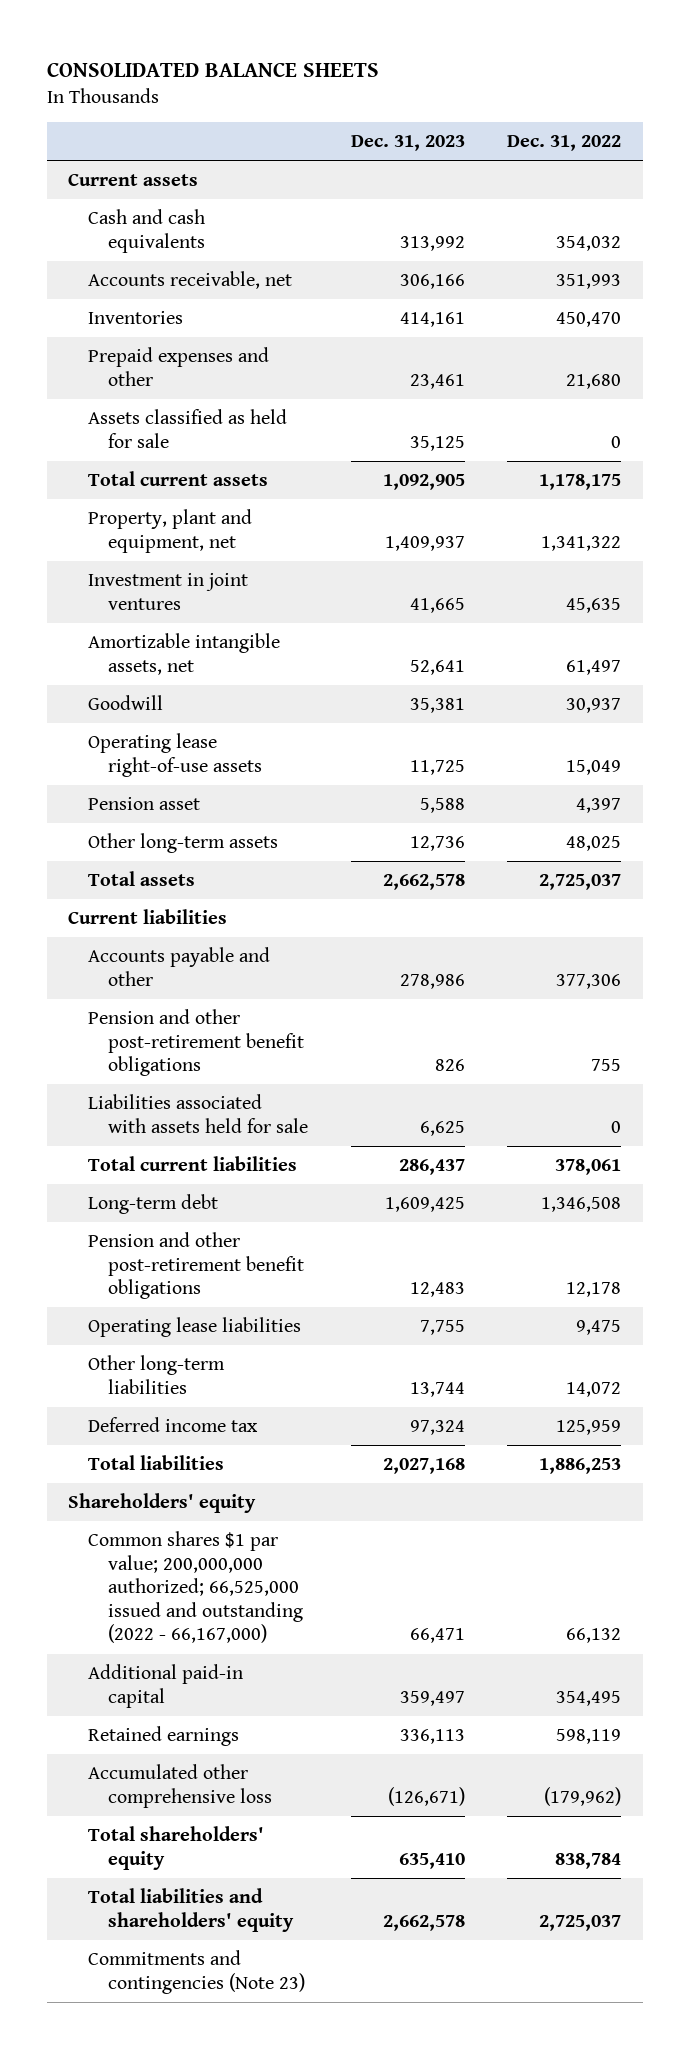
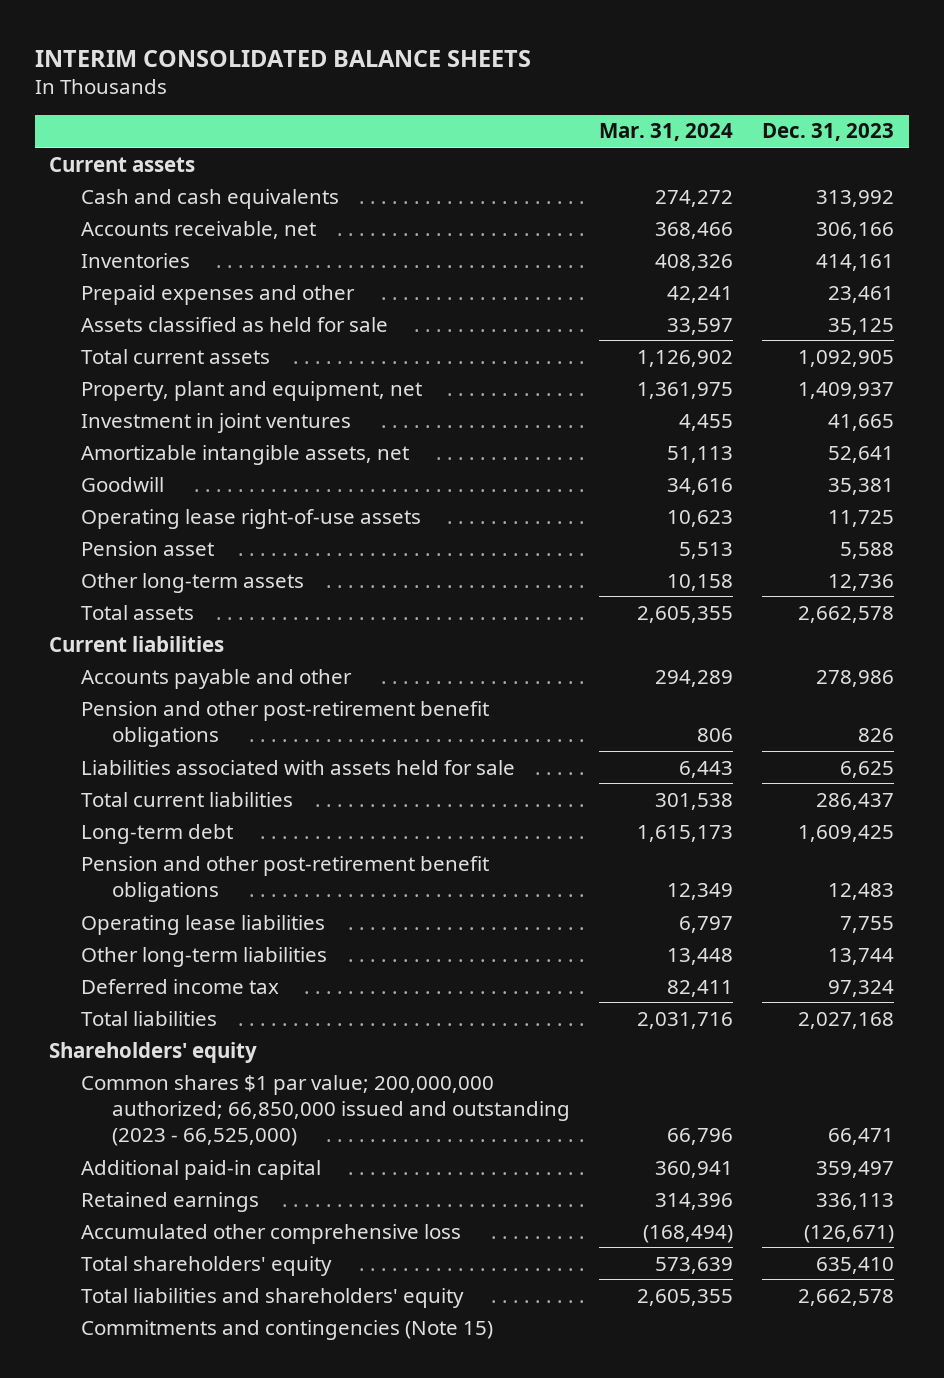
- CONSOLIDATED BALANCE SHEETS
+ INTERIM CONSOLIDATED BALANCE SHEETS
- | Dec. 31, 2023 | Dec. 31, 2022
+ | Mar. 31, 2024 | Dec. 31, 2023
- Common shares $1 par value; 200,000,000 authorized; 66,525,000 issued and outstanding (2022 - 66,167,000) | 66,471 | 66,132
+ Common shares $1 par value; 200,000,000 authorized; 66,850,000 issued and outstanding (2023 - 66,525,000) | 66,796 | 66,471
- Commitments and contingencies (Note 23)
+ Commitments and contingencies (Note 15)

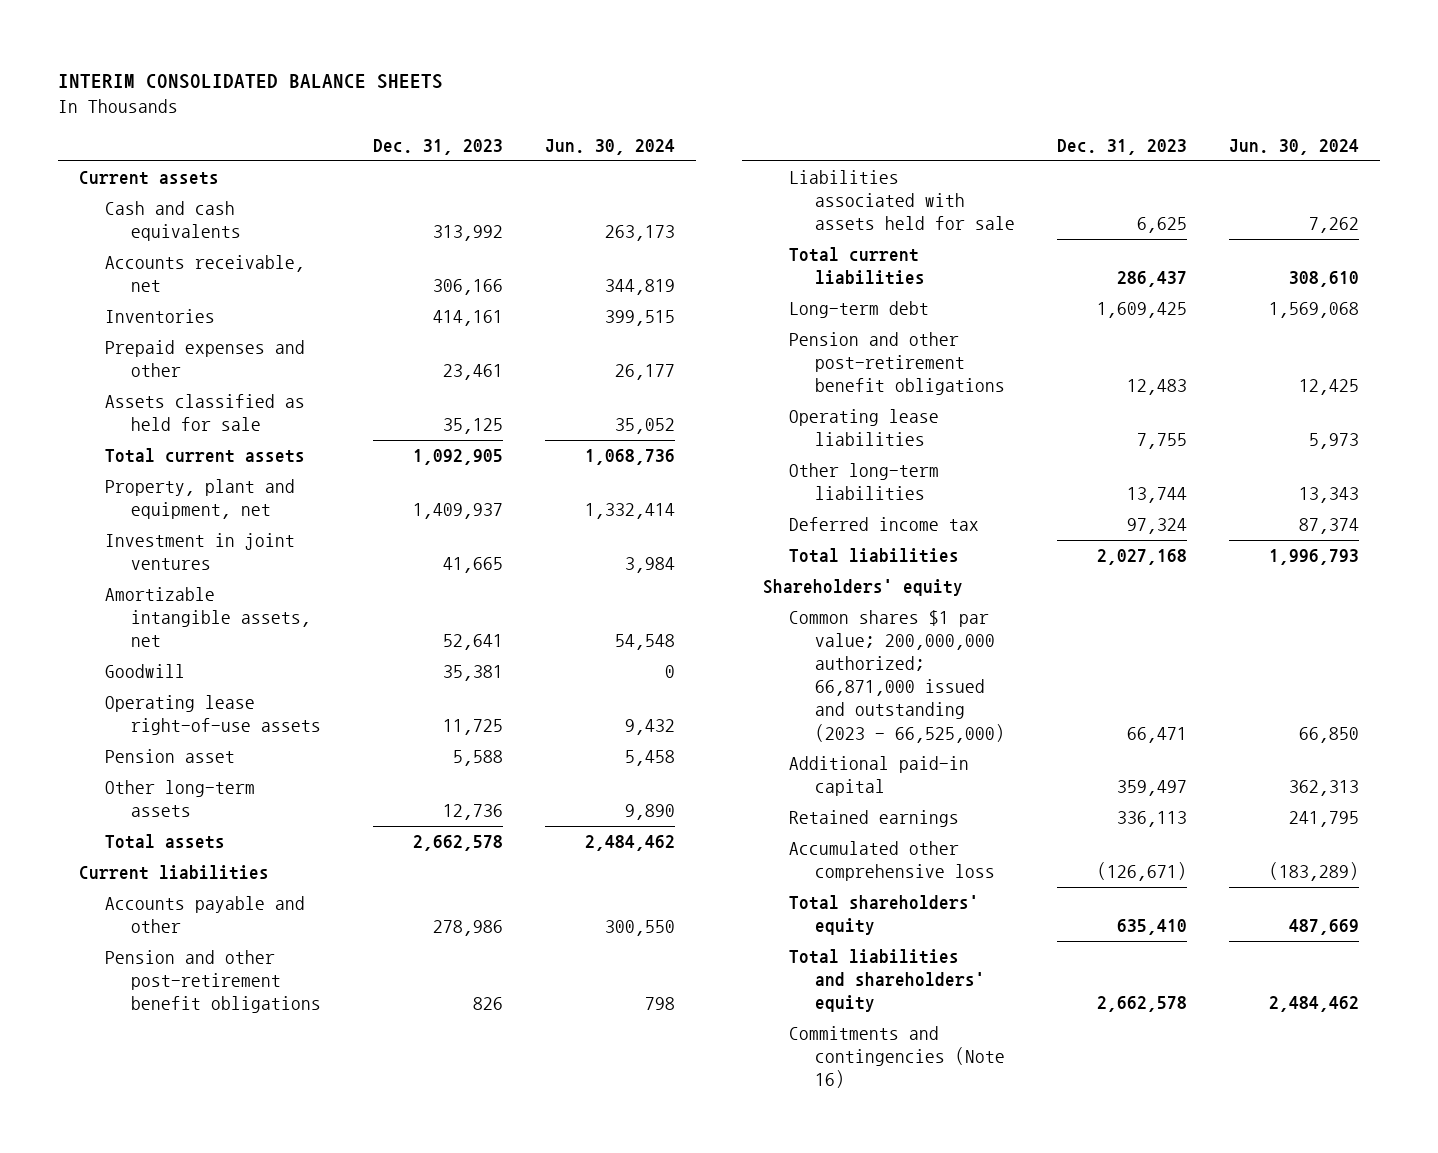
- | Mar. 31, 2024 | Dec. 31, 2023
+ | Dec. 31, 2023 | Jun. 30, 2024
- Common shares $1 par value; 200,000,000 authorized; 66,850,000 issued and outstanding (2023 - 66,525,000) | 66,796 | 66,471
+ Common shares $1 par value; 200,000,000 authorized; 66,871,000 issued and outstanding (2023 - 66,525,000) | 66,471 | 66,850
- Commitments and contingencies (Note 15)
+ Commitments and contingencies (Note 16)

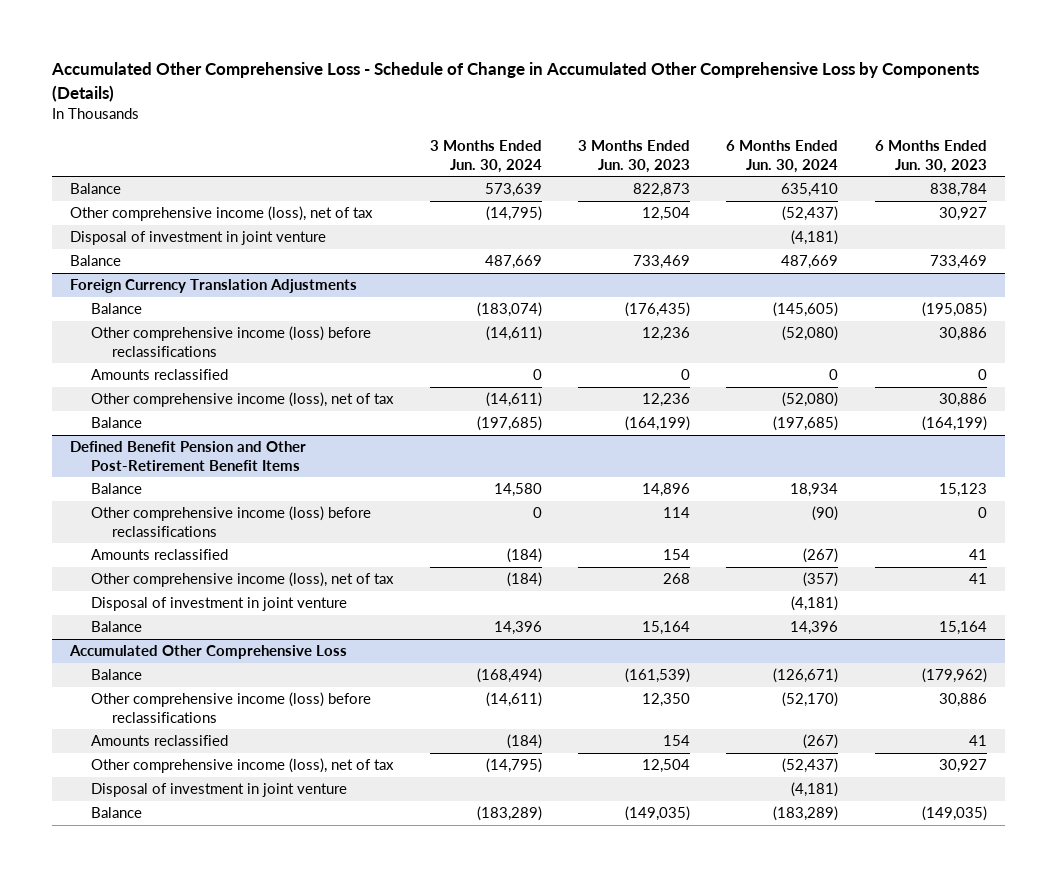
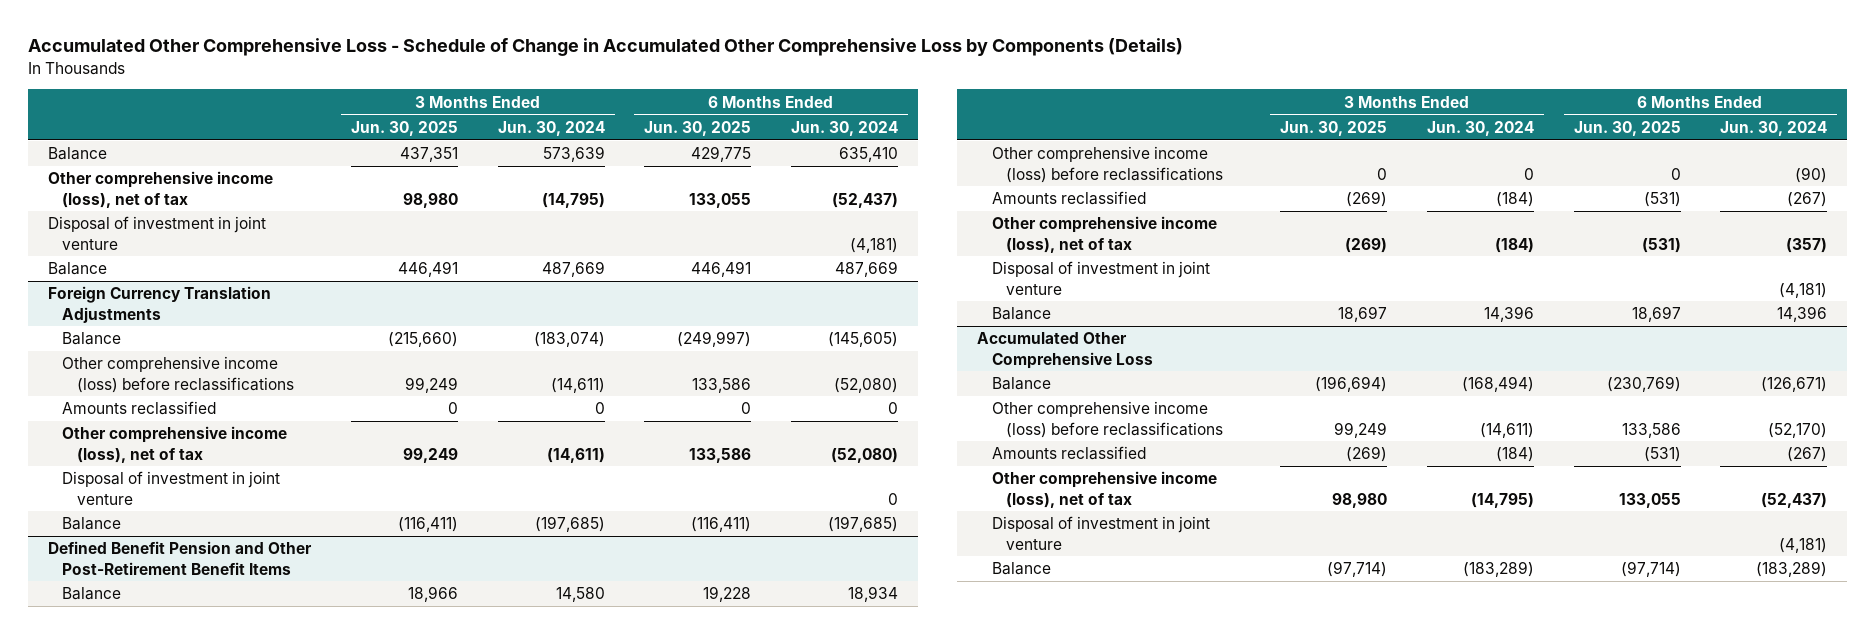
- | 3 Months Ended Jun. 30, 2024 | 3 Months Ended Jun. 30, 2023 | 6 Months Ended Jun. 30, 2024 | 6 Months Ended Jun. 30, 2023
+ | 3 Months Ended Jun. 30, 2025 | 3 Months Ended Jun. 30, 2024 | 6 Months Ended Jun. 30, 2025 | 6 Months Ended Jun. 30, 2024
@ Foreign Currency Translation Adjustments
+ Disposal of investment in joint venture | | | | 0

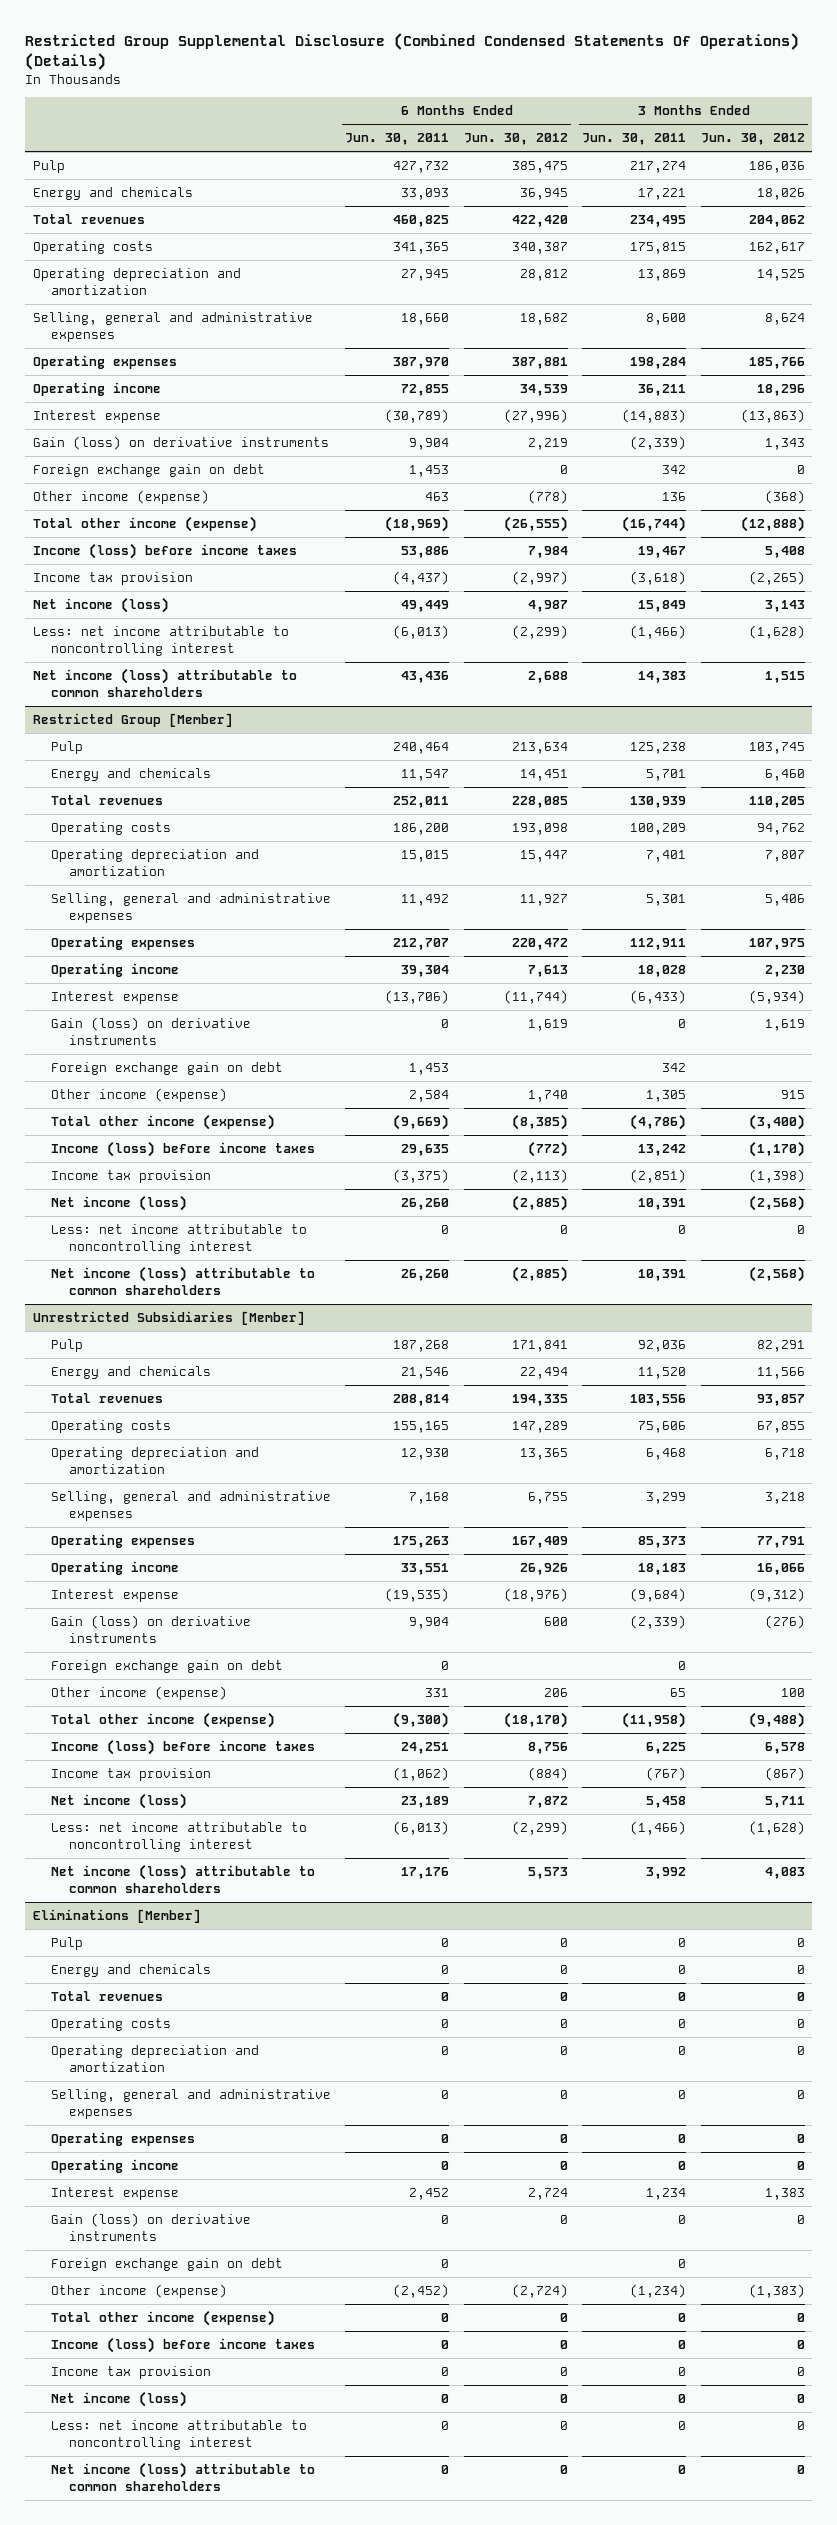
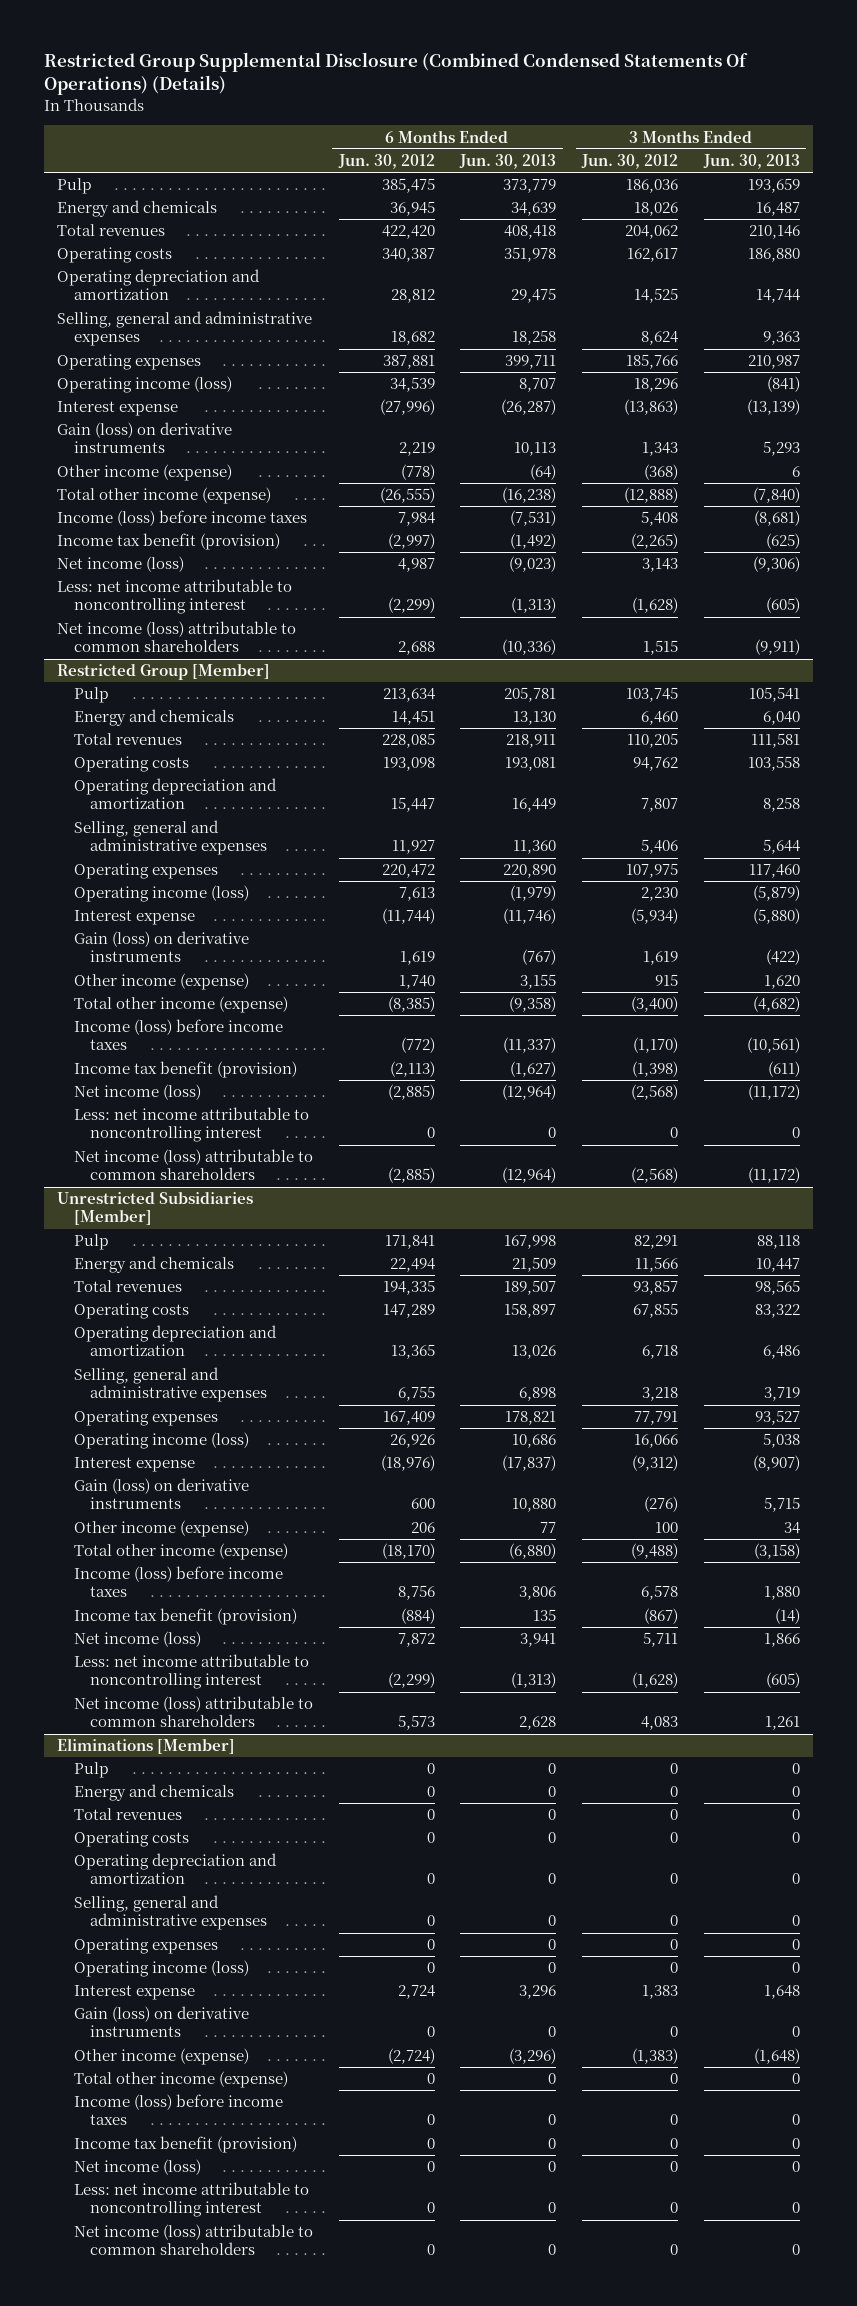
- | 6 Months Ended Jun. 30, 2011 | 6 Months Ended Jun. 30, 2012 | 3 Months Ended Jun. 30, 2011 | 3 Months Ended Jun. 30, 2012
+ | 6 Months Ended Jun. 30, 2012 | 6 Months Ended Jun. 30, 2013 | 3 Months Ended Jun. 30, 2012 | 3 Months Ended Jun. 30, 2013
- Operating income | 72,855 | 34,539 | 36,211 | 18,296
+ Operating income (loss) | 34,539 | 8,707 | 18,296 | (841)
- Foreign exchange gain on debt | 1,453 | 0 | 342 | 0
- Income tax provision | (4,437) | (2,997) | (3,618) | (2,265)
+ Income tax benefit (provision) | (2,997) | (1,492) | (2,265) | (625)
@ Restricted Group [Member]
- Operating income | 39,304 | 7,613 | 18,028 | 2,230
+ Operating income (loss) | 7,613 | (1,979) | 2,230 | (5,879)
- Foreign exchange gain on debt | 1,453 | | 342 |
- Income tax provision | (3,375) | (2,113) | (2,851) | (1,398)
+ Income tax benefit (provision) | (2,113) | (1,627) | (1,398) | (611)
@ Unrestricted Subsidiaries [Member]
- Operating income | 33,551 | 26,926 | 18,183 | 16,066
+ Operating income (loss) | 26,926 | 10,686 | 16,066 | 5,038
- Foreign exchange gain on debt | 0 | | 0 |
- Income tax provision | (1,062) | (884) | (767) | (867)
+ Income tax benefit (provision) | (884) | 135 | (867) | (14)
@ Eliminations [Member]
- Operating income | 0 | 0 | 0 | 0
+ Operating income (loss) | 0 | 0 | 0 | 0
- Foreign exchange gain on debt | 0 | | 0 |
- Income tax provision | 0 | 0 | 0 | 0
+ Income tax benefit (provision) | 0 | 0 | 0 | 0

